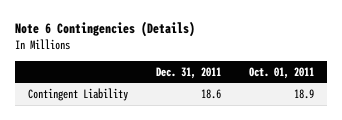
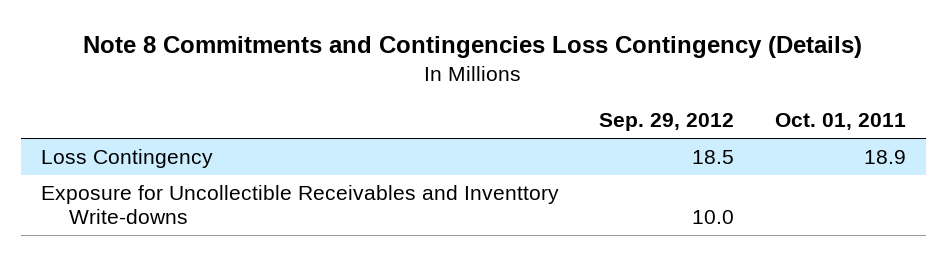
- Note 6 Contingencies (Details)
+ Note 8 Commitments and Contingencies Loss Contingency (Details)
- | Dec. 31, 2011 | Oct. 01, 2011
+ | Sep. 29, 2012 | Oct. 01, 2011
- Contingent Liability | 18.6 | 18.9
+ Loss Contingency | 18.5 | 18.9
+ Exposure for Uncollectible Receivables and Inventtory Write-downs | 10.0 |

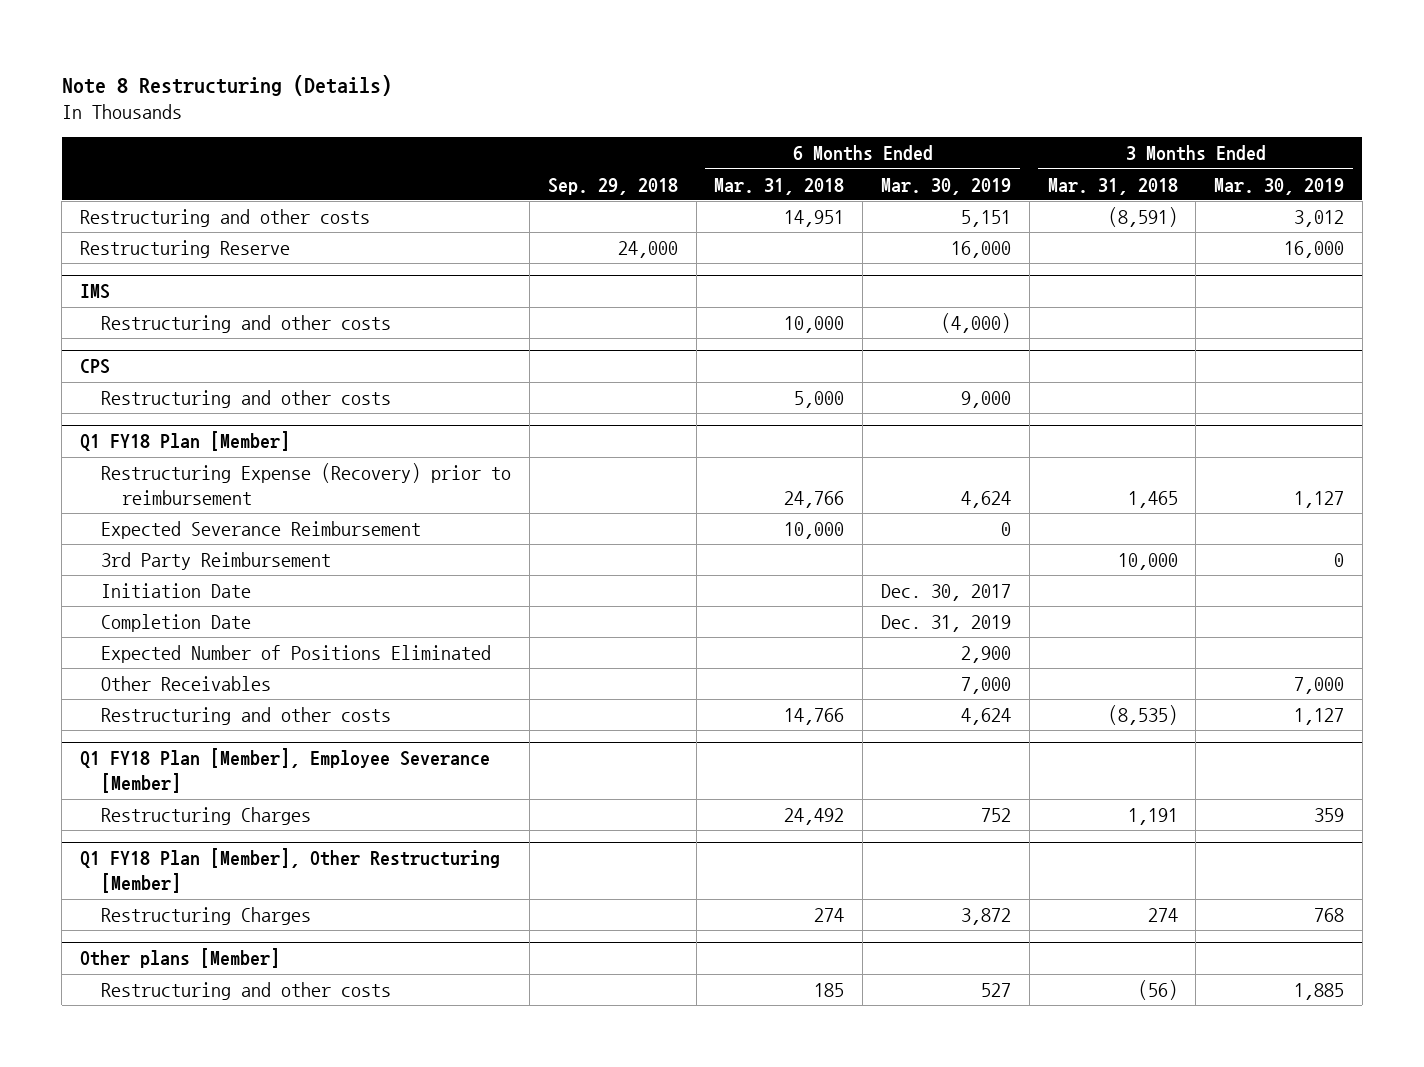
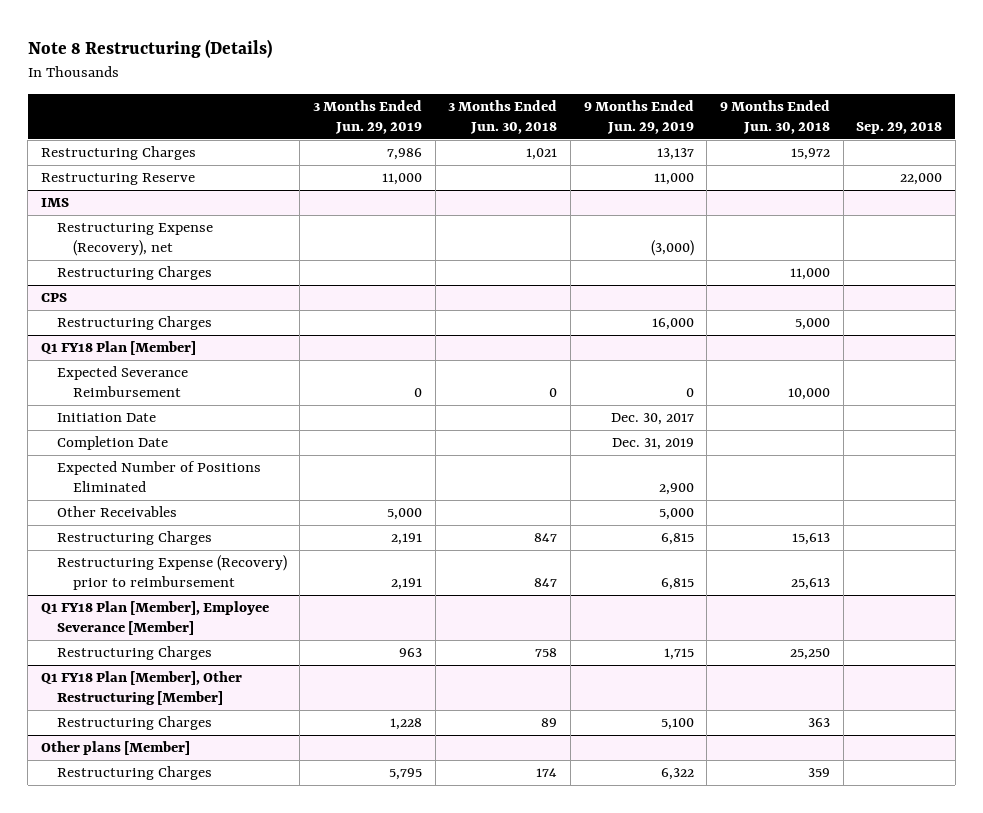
- | Sep. 29, 2018 | 6 Months Ended Mar. 31, 2018 | 6 Months Ended Mar. 30, 2019 | 3 Months Ended Mar. 31, 2018 | 3 Months Ended Mar. 30, 2019
+ | 3 Months Ended Jun. 29, 2019 | 3 Months Ended Jun. 30, 2018 | 9 Months Ended Jun. 29, 2019 | 9 Months Ended Jun. 30, 2018 | Sep. 29, 2018
- Restructuring and other costs | | 14,951 | 5,151 | (8,591) | 3,012
- Restructuring Reserve | 24,000 | | 16,000 | | 16,000
+ Restructuring Charges | 7,986 | 1,021 | 13,137 | 15,972 |
+ Restructuring Reserve | 11,000 | | 11,000 | | 22,000
@ IMS
- Restructuring and other costs | | 10,000 | (4,000) | |
+ Restructuring Expense (Recovery), net | | | (3,000) | |
+ Restructuring Charges | | | | 11,000 |
@ CPS
- Restructuring and other costs | | 5,000 | 9,000 | |
+ Restructuring Charges | | | 16,000 | 5,000 |
@ Q1 FY18 Plan [Member]
- 3rd Party Reimbursement | | | | 10,000 | 0
- Restructuring and other costs | | 14,766 | 4,624 | (8,535) | 1,127
+ Restructuring Charges | 2,191 | 847 | 6,815 | 15,613 |
moved down: Restructuring Expense (Recovery) prior to reimbursement | 2,191 | 847 | 6,815 | 25,613 |
@ Other plans [Member]
- Restructuring and other costs | | 185 | 527 | (56) | 1,885
+ Restructuring Charges | 5,795 | 174 | 6,322 | 359 |

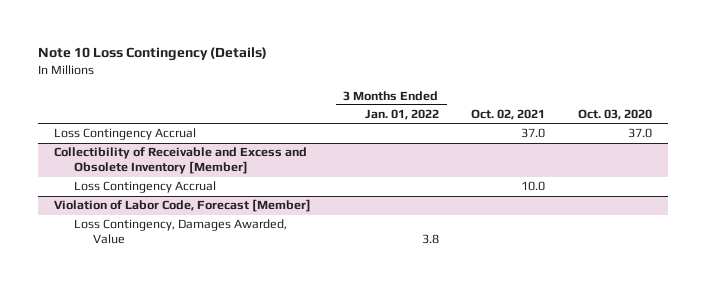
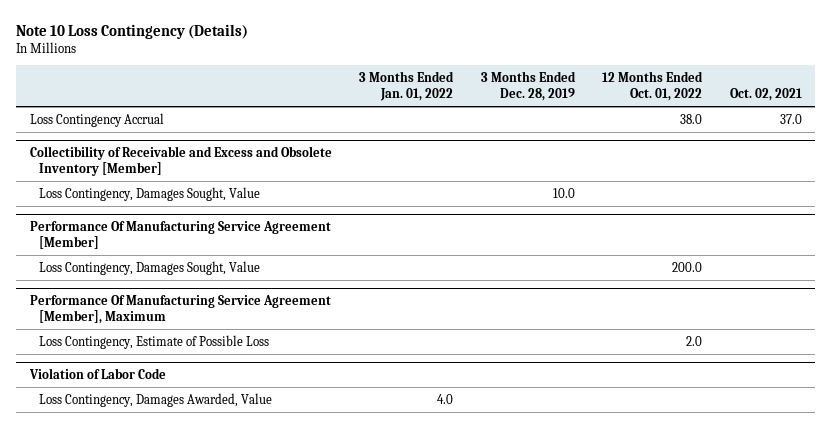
- | 3 Months Ended Jan. 01, 2022 | Oct. 02, 2021 | Oct. 03, 2020
+ | 3 Months Ended Jan. 01, 2022 | 3 Months Ended Dec. 28, 2019 | 12 Months Ended Oct. 01, 2022 | Oct. 02, 2021
@ Collectibility of Receivable and Excess and Obsolete Inventory [Member]
- Loss Contingency Accrual | | 10.0 |
- Violation of Labor Code, Forecast [Member]
- Loss Contingency, Damages Awarded, Value | 3.8 | |
@ Collectibility of Receivable and Excess and Obsolete Inventory [Member]
+ Loss Contingency, Damages Sought, Value | | 10.0 | |
+ Performance Of Manufacturing Service Agreement [Member]
+ Loss Contingency, Damages Sought, Value | | | 200.0 |
+ Performance Of Manufacturing Service Agreement [Member], Maximum
+ Loss Contingency, Estimate of Possible Loss | | | 2.0 |
+ Violation of Labor Code
+ Loss Contingency, Damages Awarded, Value | 4.0 | | |

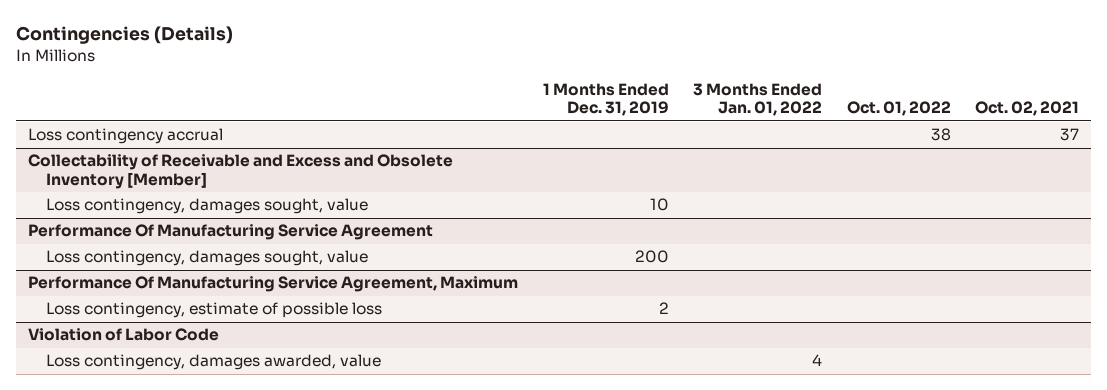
- Note 10 Loss Contingency (Details)
+ Contingencies (Details)
- | 3 Months Ended Jan. 01, 2022 | 3 Months Ended Dec. 28, 2019 | 12 Months Ended Oct. 01, 2022 | Oct. 02, 2021
+ | 1 Months Ended Dec. 31, 2019 | 3 Months Ended Jan. 01, 2022 | Oct. 01, 2022 | Oct. 02, 2021
- Loss Contingency Accrual | | | 38.0 | 37.0
- Collectibility of Receivable and Excess and Obsolete Inventory [Member]
- Loss Contingency, Damages Sought, Value | | 10.0 | |
- Performance Of Manufacturing Service Agreement [Member]
- Loss Contingency, Damages Sought, Value | | | 200.0 |
- Performance Of Manufacturing Service Agreement [Member], Maximum
- Loss Contingency, Estimate of Possible Loss | | | 2.0 |
+ Loss contingency accrual | | | 38 | 37
+ Collectability of Receivable and Excess and Obsolete Inventory [Member]
+ Loss contingency, damages sought, value | 10 | | |
+ Performance Of Manufacturing Service Agreement
+ Loss contingency, damages sought, value | 200 | | |
+ Performance Of Manufacturing Service Agreement, Maximum
+ Loss contingency, estimate of possible loss | 2 | | |
@ Violation of Labor Code
- Loss Contingency, Damages Awarded, Value | 4.0 | | |
+ Loss contingency, damages awarded, value | | 4 | |

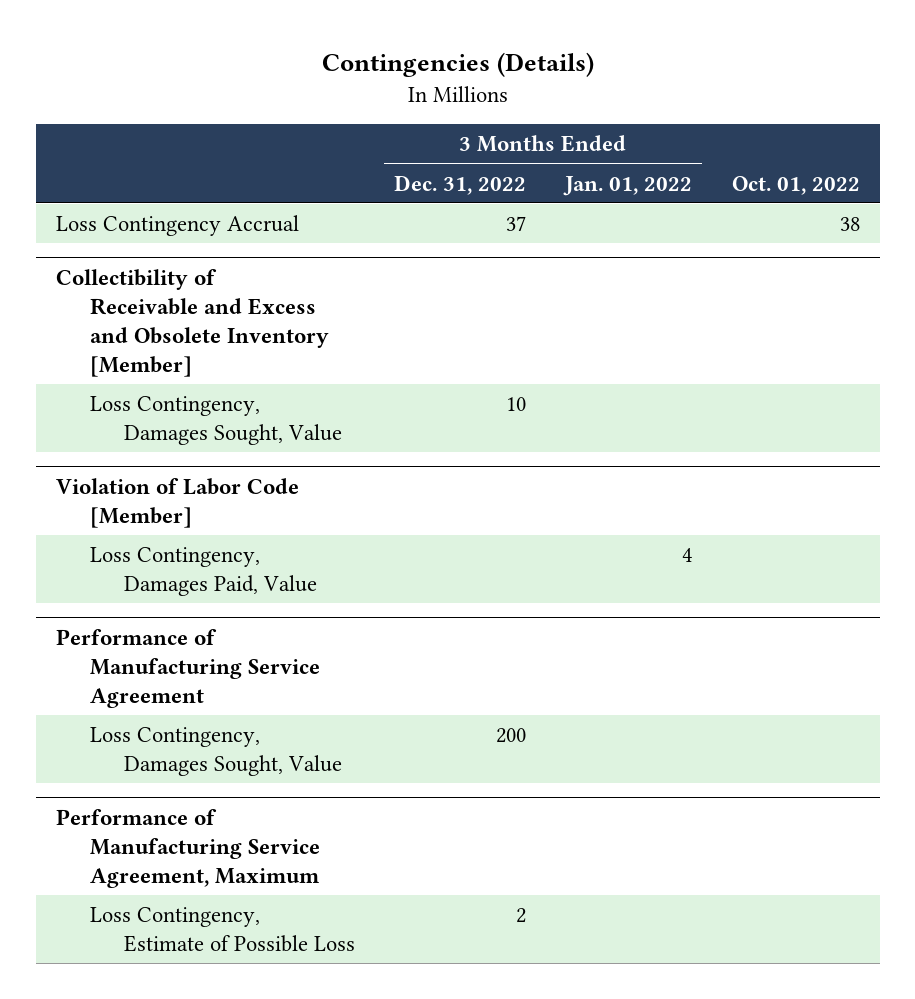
- | 1 Months Ended Dec. 31, 2019 | 3 Months Ended Jan. 01, 2022 | Oct. 01, 2022 | Oct. 02, 2021
+ | 3 Months Ended Dec. 31, 2022 | 3 Months Ended Jan. 01, 2022 | Oct. 01, 2022
- Loss contingency accrual | | | 38 | 37
- Collectability of Receivable and Excess and Obsolete Inventory [Member]
- Loss contingency, damages sought, value | 10 | | |
- Performance Of Manufacturing Service Agreement
- Loss contingency, damages sought, value | 200 | | |
- Performance Of Manufacturing Service Agreement, Maximum
- Loss contingency, estimate of possible loss | 2 | | |
- Violation of Labor Code
- Loss contingency, damages awarded, value | | 4 | |
+ Loss Contingency Accrual | 37 | | 38
+ Collectibility of Receivable and Excess and Obsolete Inventory [Member]
+ Loss Contingency, Damages Sought, Value | 10 | |
+ Violation of Labor Code [Member]
+ Loss Contingency, Damages Paid, Value | | 4 |
+ Performance of Manufacturing Service Agreement
+ Loss Contingency, Damages Sought, Value | 200 | |
+ Performance of Manufacturing Service Agreement, Maximum
+ Loss Contingency, Estimate of Possible Loss | 2 | |

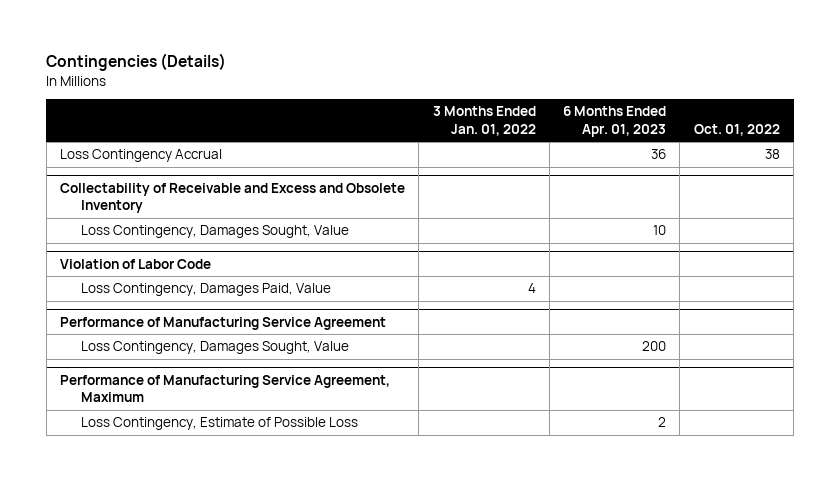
- | 3 Months Ended Dec. 31, 2022 | 3 Months Ended Jan. 01, 2022 | Oct. 01, 2022
+ | 3 Months Ended Jan. 01, 2022 | 6 Months Ended Apr. 01, 2023 | Oct. 01, 2022
- Collectibility of Receivable and Excess and Obsolete Inventory [Member]
+ Collectability of Receivable and Excess and Obsolete Inventory
- Violation of Labor Code [Member]
+ Violation of Labor Code

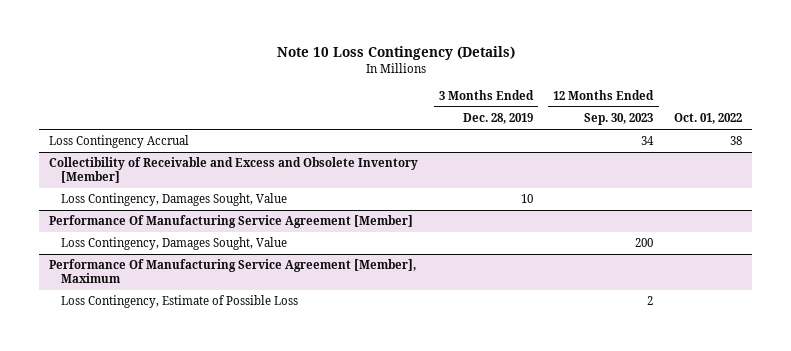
- Contingencies (Details)
+ Note 10 Loss Contingency (Details)
- | 3 Months Ended Jan. 01, 2022 | 6 Months Ended Apr. 01, 2023 | Oct. 01, 2022
+ | 3 Months Ended Dec. 28, 2019 | 12 Months Ended Sep. 30, 2023 | Oct. 01, 2022
- Collectability of Receivable and Excess and Obsolete Inventory
- Loss Contingency, Damages Sought, Value | | 10 |
- Violation of Labor Code
- Loss Contingency, Damages Paid, Value | 4 | |
- Performance of Manufacturing Service Agreement
+ Collectibility of Receivable and Excess and Obsolete Inventory [Member]
+ Loss Contingency, Damages Sought, Value | 10 | |
+ Performance Of Manufacturing Service Agreement [Member]
- Performance of Manufacturing Service Agreement, Maximum
+ Performance Of Manufacturing Service Agreement [Member], Maximum

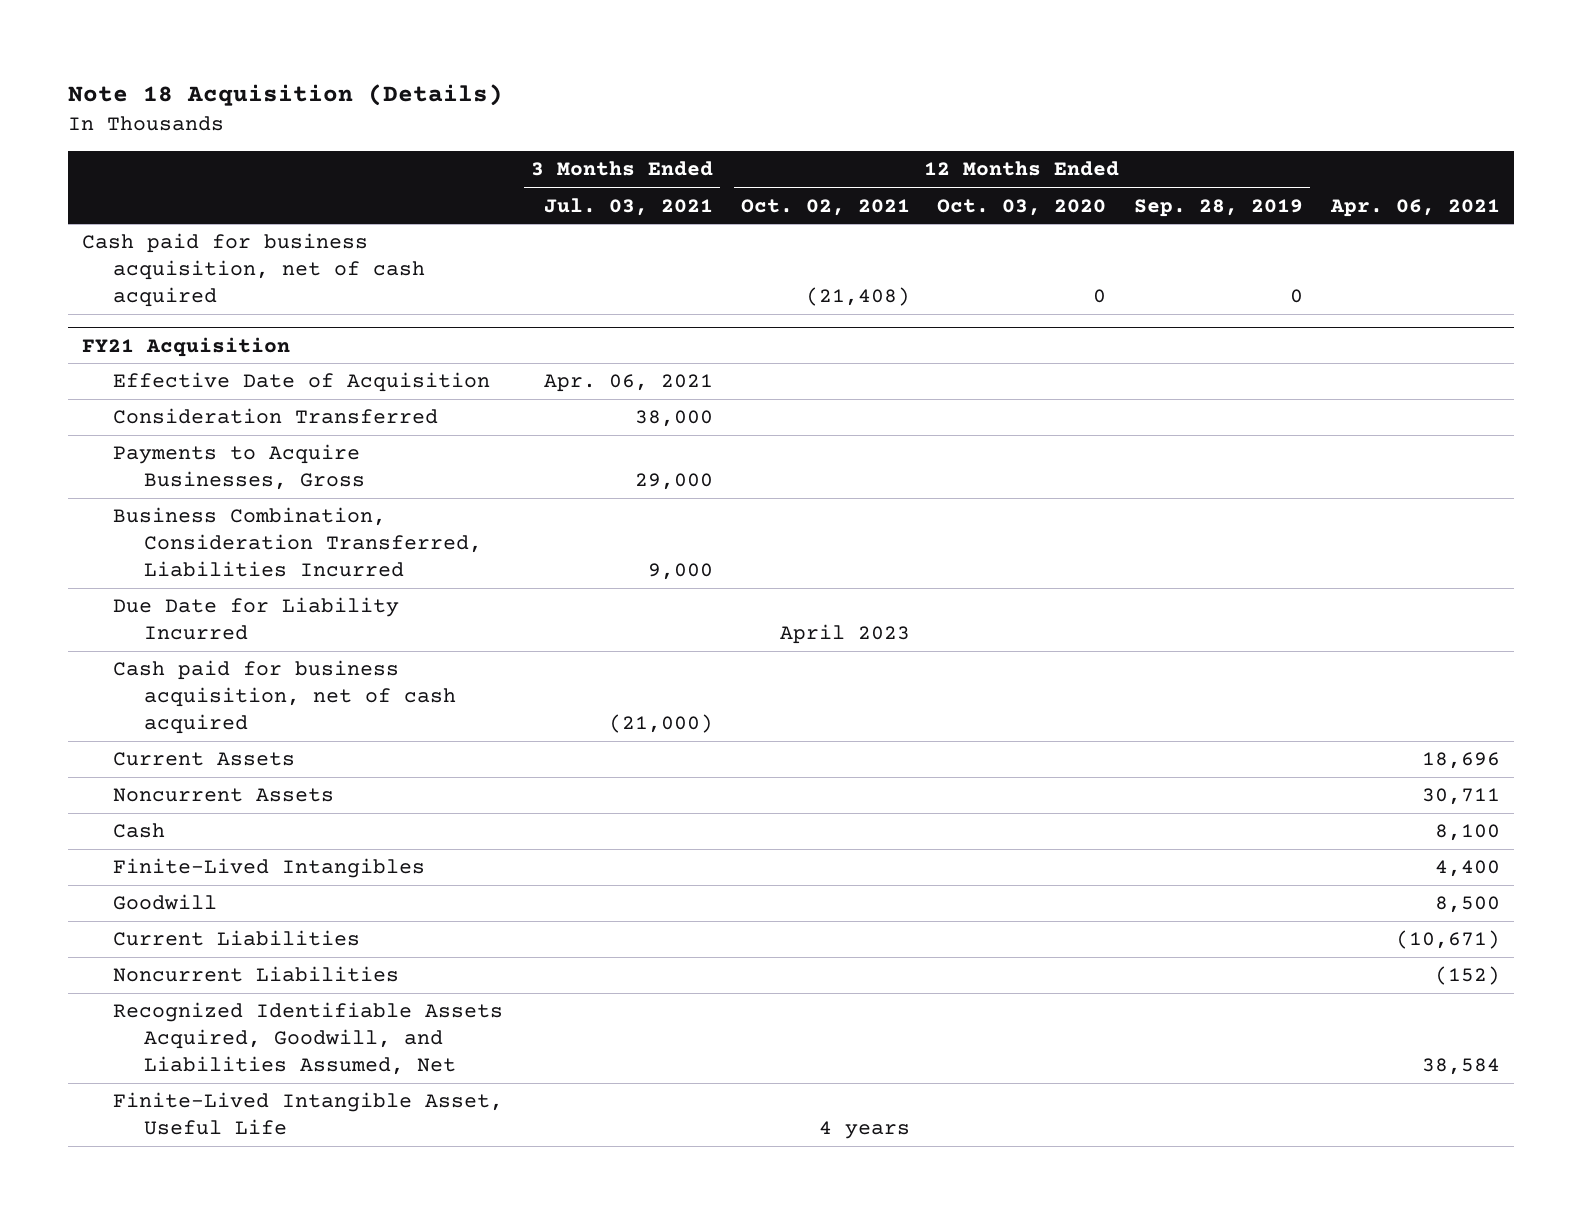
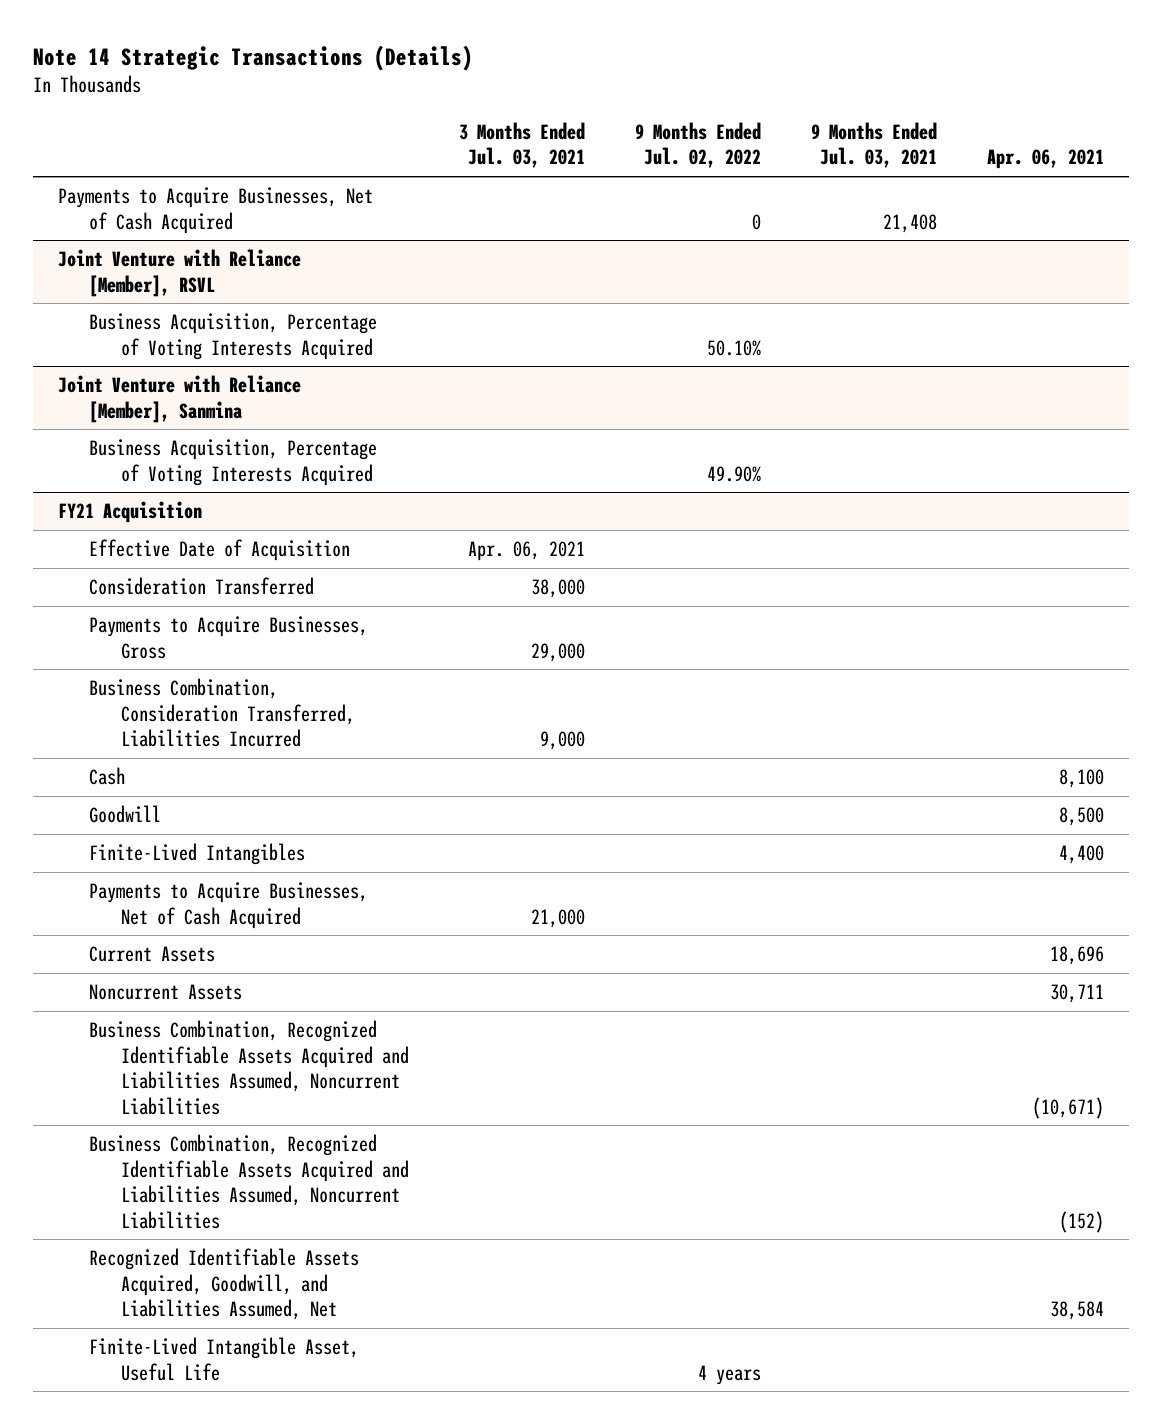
- Note 18 Acquisition (Details)
+ Note 14 Strategic Transactions (Details)
- | 3 Months Ended Jul. 03, 2021 | 12 Months Ended Oct. 02, 2021 | 12 Months Ended Oct. 03, 2020 | 12 Months Ended Sep. 28, 2019 | Apr. 06, 2021
+ | 3 Months Ended Jul. 03, 2021 | 9 Months Ended Jul. 02, 2022 | 9 Months Ended Jul. 03, 2021 | Apr. 06, 2021
- Cash paid for business acquisition, net of cash acquired | | (21,408) | 0 | 0 |
+ Payments to Acquire Businesses, Net of Cash Acquired | | 0 | 21,408 |
+ Joint Venture with Reliance [Member], RSVL
+ Business Acquisition, Percentage of Voting Interests Acquired | | 50.10% | |
+ Joint Venture with Reliance [Member], Sanmina
+ Business Acquisition, Percentage of Voting Interests Acquired | | 49.90% | |
@ FY21 Acquisition
- Due Date for Liability Incurred | | April 2023 | | |
- Cash paid for business acquisition, net of cash acquired | (21,000) | | | |
- Current Liabilities | | | | | (10,671)
- Noncurrent Liabilities | | | | | (152)
moved down: Finite-Lived Intangibles | | | | 4,400
+ Payments to Acquire Businesses, Net of Cash Acquired | 21,000 | | |
moved down: Current Assets | | | | 18,696
moved down: Noncurrent Assets | | | | 30,711
+ Business Combination, Recognized Identifiable Assets Acquired and Liabilities Assumed, Noncurrent Liabilities | | | | (10,671)
+ Business Combination, Recognized Identifiable Assets Acquired and Liabilities Assumed, Noncurrent Liabilities | | | | (152)

